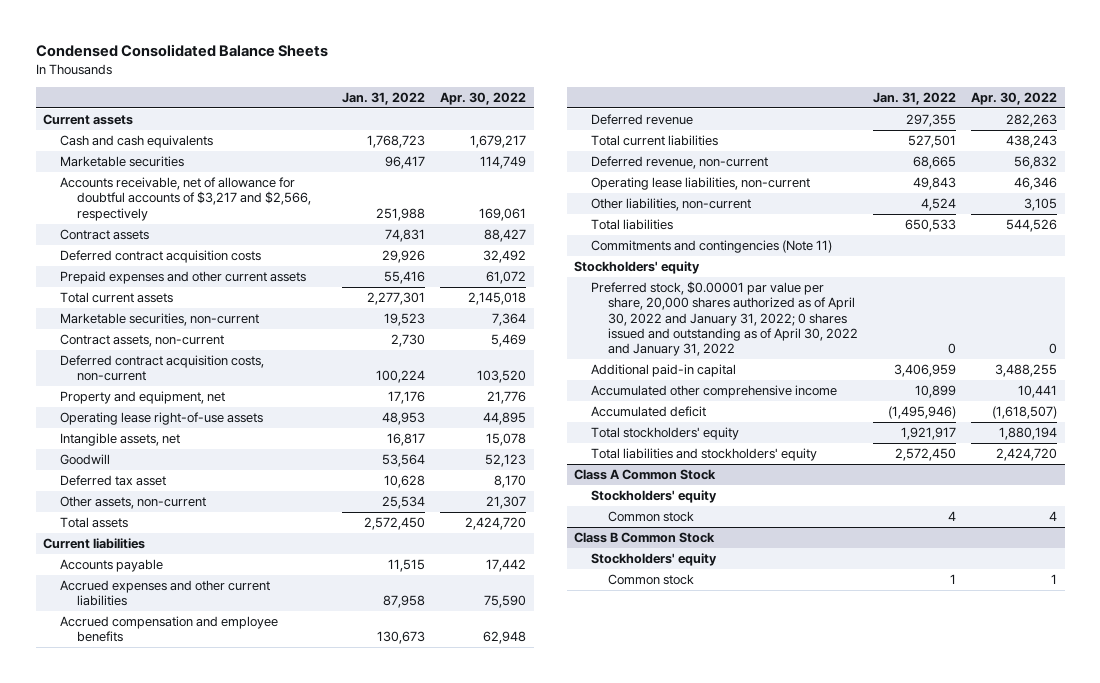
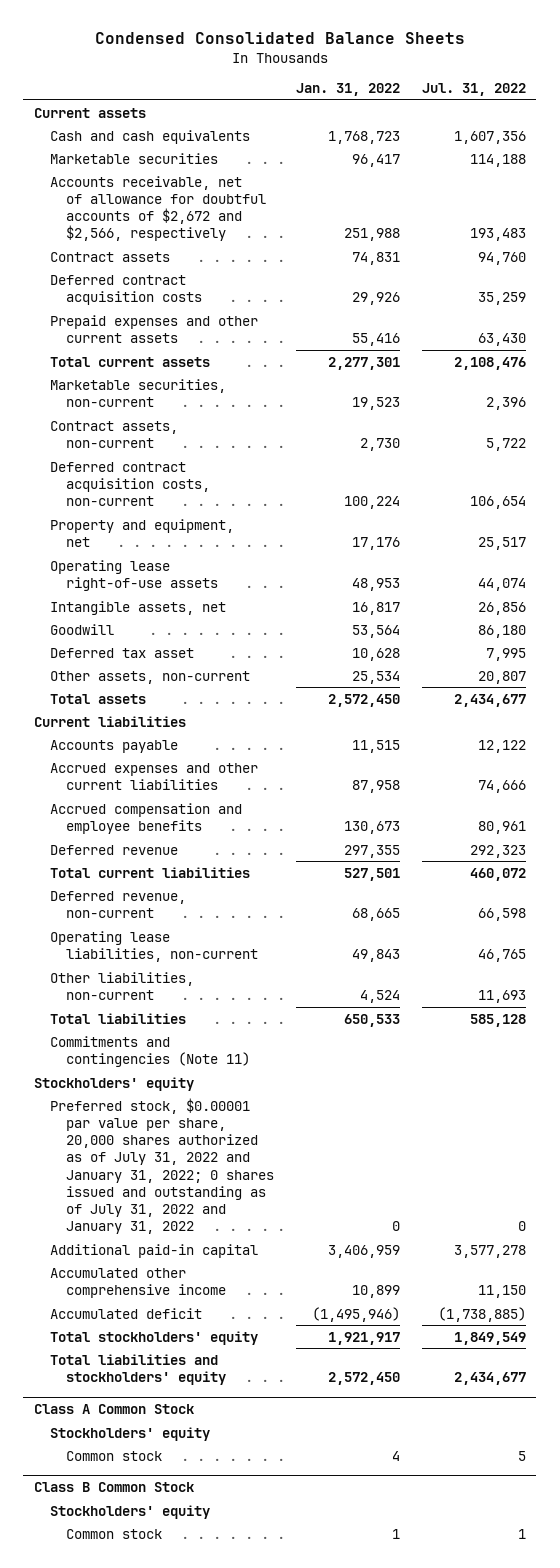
- | Jan. 31, 2022 | Apr. 30, 2022
+ | Jan. 31, 2022 | Jul. 31, 2022
- Accounts receivable, net of allowance for doubtful accounts of $3,217 and $2,566, respectively | 251,988 | 169,061
+ Accounts receivable, net of allowance for doubtful accounts of $2,672 and $2,566, respectively | 251,988 | 193,483
- Preferred stock, $0.00001 par value per share, 20,000 shares authorized as of April 30, 2022 and January 31, 2022; 0 shares issued and outstanding as of April 30, 2022 and January 31, 2022 | 0 | 0
+ Preferred stock, $0.00001 par value per share, 20,000 shares authorized as of July 31, 2022 and January 31, 2022; 0 shares issued and outstanding as of July 31, 2022 and January 31, 2022 | 0 | 0

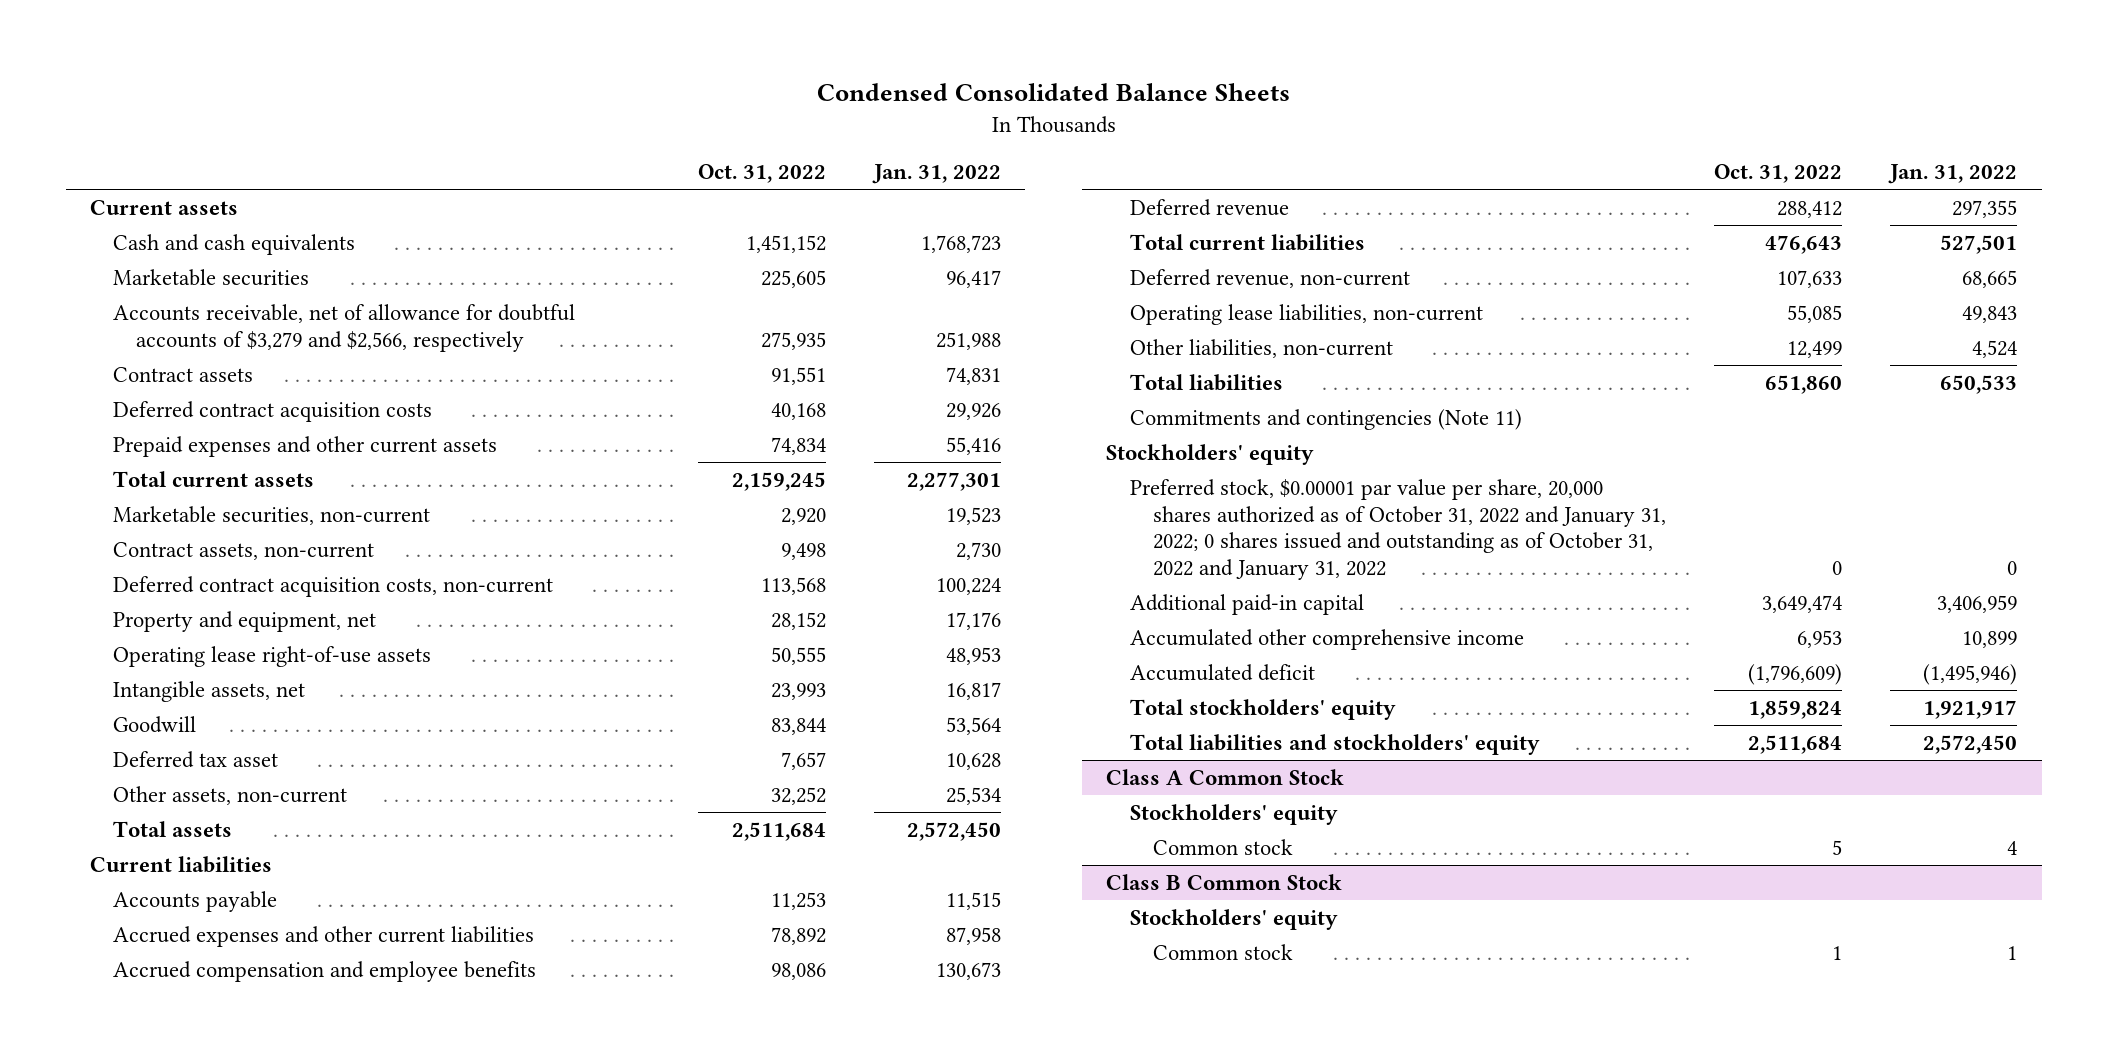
- | Jan. 31, 2022 | Jul. 31, 2022
+ | Oct. 31, 2022 | Jan. 31, 2022
- Accounts receivable, net of allowance for doubtful accounts of $2,672 and $2,566, respectively | 251,988 | 193,483
+ Accounts receivable, net of allowance for doubtful accounts of $3,279 and $2,566, respectively | 275,935 | 251,988
- Preferred stock, $0.00001 par value per share, 20,000 shares authorized as of July 31, 2022 and January 31, 2022; 0 shares issued and outstanding as of July 31, 2022 and January 31, 2022 | 0 | 0
+ Preferred stock, $0.00001 par value per share, 20,000 shares authorized as of October 31, 2022 and January 31, 2022; 0 shares issued and outstanding as of October 31, 2022 and January 31, 2022 | 0 | 0

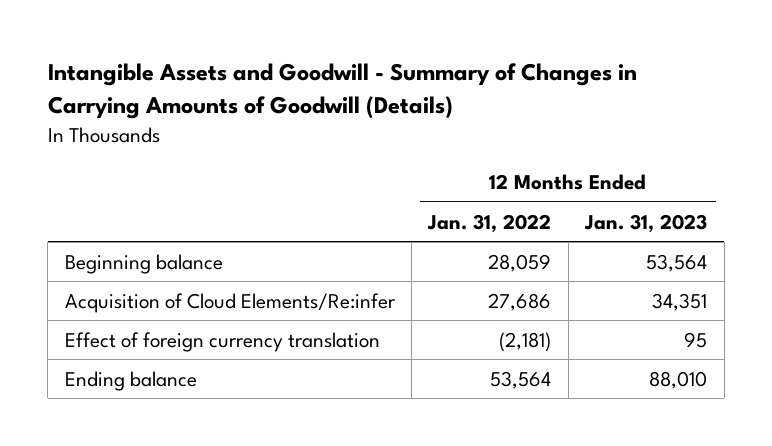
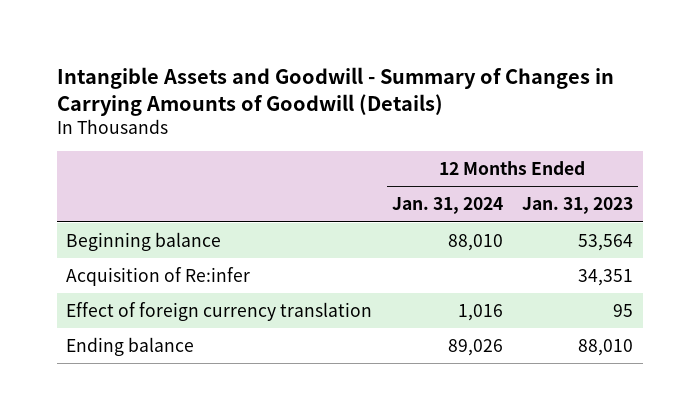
- | 12 Months Ended Jan. 31, 2022 | 12 Months Ended Jan. 31, 2023
+ | 12 Months Ended Jan. 31, 2024 | 12 Months Ended Jan. 31, 2023
- Acquisition of Cloud Elements/Re:infer | 27,686 | 34,351
+ Acquisition of Re:infer | | 34,351

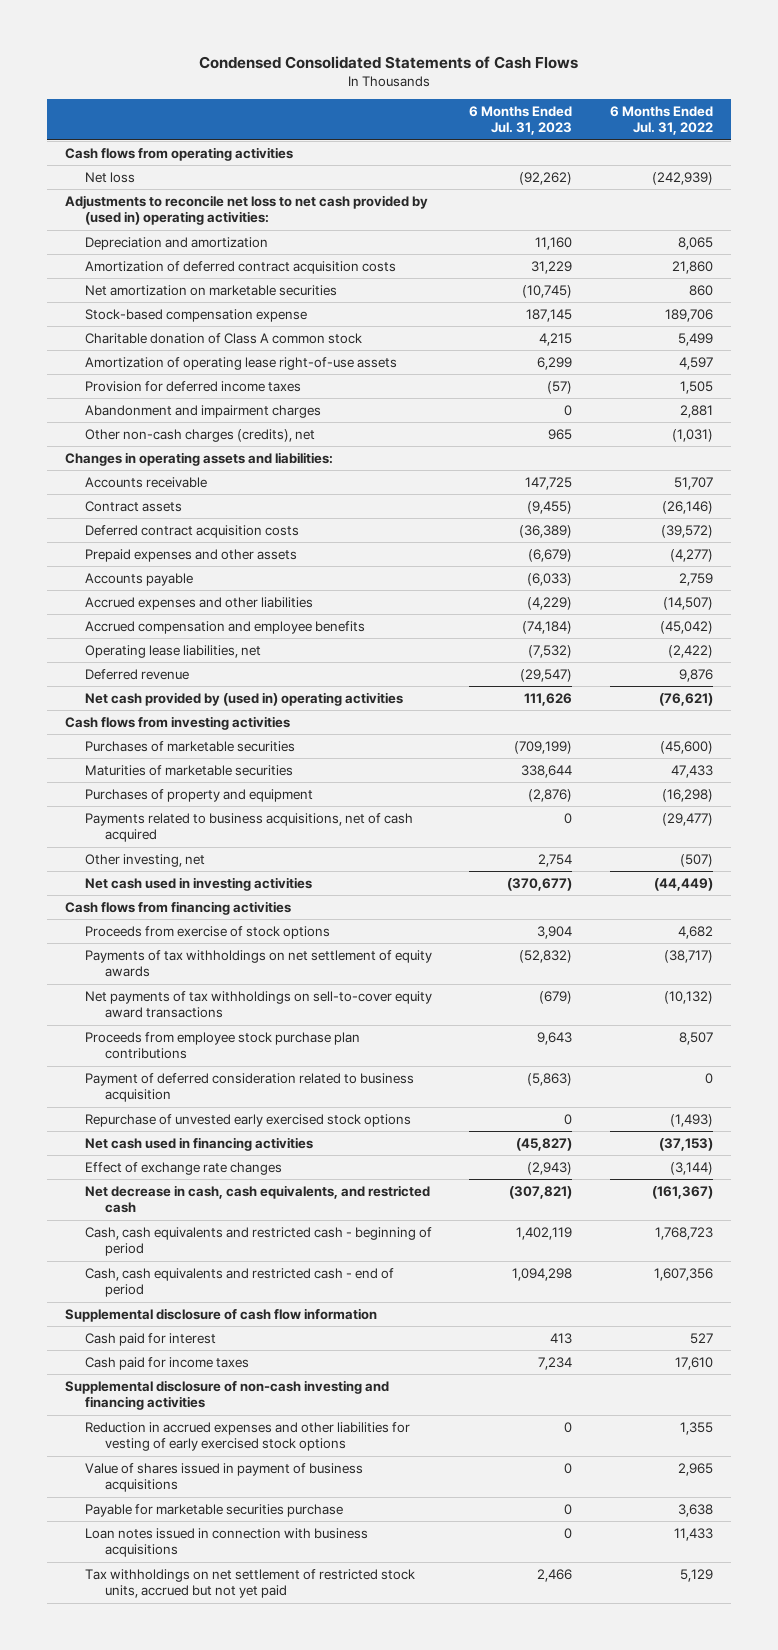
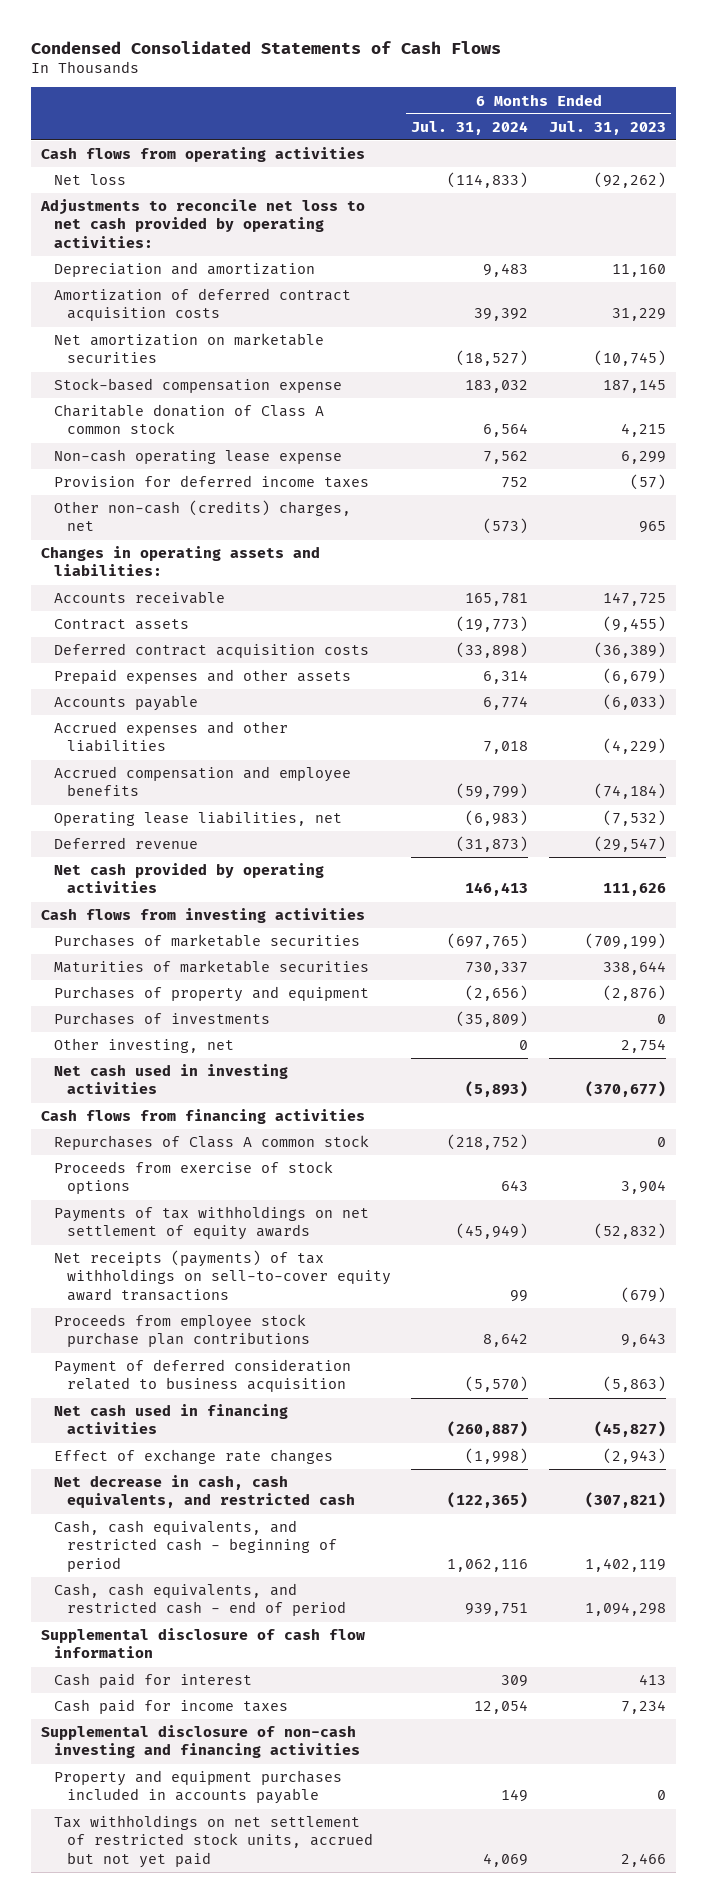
- | 6 Months Ended Jul. 31, 2023 | 6 Months Ended Jul. 31, 2022
+ | 6 Months Ended Jul. 31, 2024 | 6 Months Ended Jul. 31, 2023
- Adjustments to reconcile net loss to net cash provided by (used in) operating activities:
+ Adjustments to reconcile net loss to net cash provided by operating activities:
- Amortization of operating lease right-of-use assets | 6,299 | 4,597
+ Non-cash operating lease expense | 7,562 | 6,299
- Abandonment and impairment charges | 0 | 2,881
- Other non-cash charges (credits), net | 965 | (1,031)
+ Other non-cash (credits) charges, net | (573) | 965
- Net cash provided by (used in) operating activities | 111,626 | (76,621)
+ Net cash provided by operating activities | 146,413 | 111,626
- Payments related to business acquisitions, net of cash acquired | 0 | (29,477)
+ Purchases of investments | (35,809) | 0
+ Repurchases of Class A common stock | (218,752) | 0
- Net payments of tax withholdings on sell-to-cover equity award transactions | (679) | (10,132)
+ Net receipts (payments) of tax withholdings on sell-to-cover equity award transactions | 99 | (679)
- Repurchase of unvested early exercised stock options | 0 | (1,493)
- Cash, cash equivalents and restricted cash - beginning of period | 1,402,119 | 1,768,723
- Cash, cash equivalents and restricted cash - end of period | 1,094,298 | 1,607,356
+ Cash, cash equivalents, and restricted cash - beginning of period | 1,062,116 | 1,402,119
+ Cash, cash equivalents, and restricted cash - end of period | 939,751 | 1,094,298
- Reduction in accrued expenses and other liabilities for vesting of early exercised stock options | 0 | 1,355
- Value of shares issued in payment of business acquisitions | 0 | 2,965
- Payable for marketable securities purchase | 0 | 3,638
- Loan notes issued in connection with business acquisitions | 0 | 11,433
+ Property and equipment purchases included in accounts payable | 149 | 0

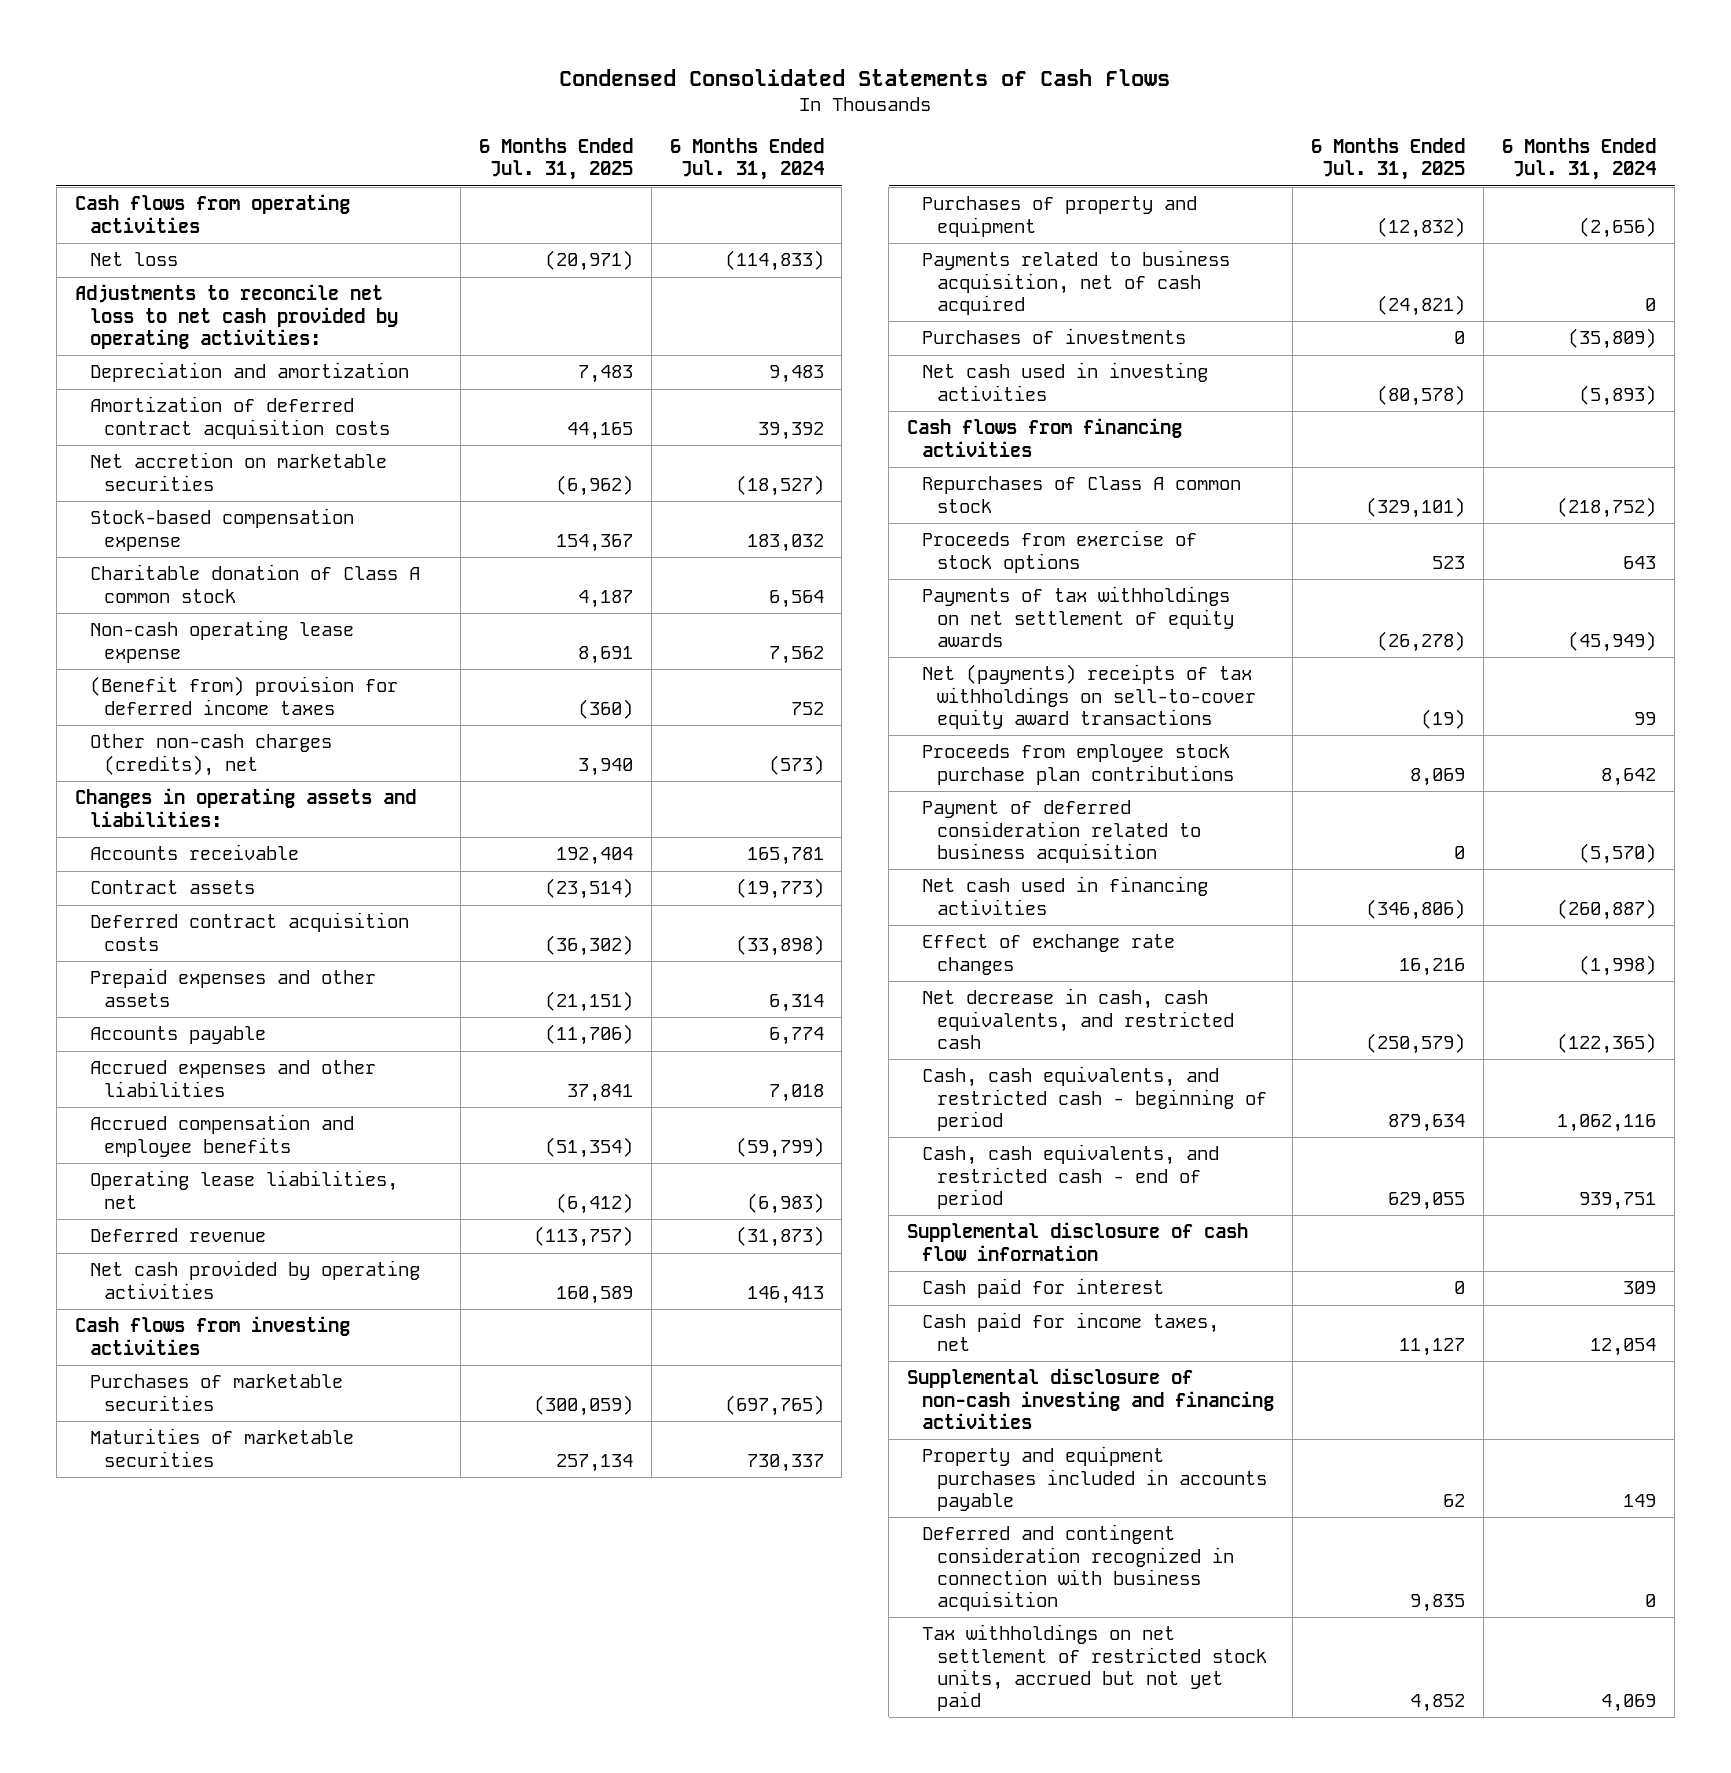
- | 6 Months Ended Jul. 31, 2024 | 6 Months Ended Jul. 31, 2023
+ | 6 Months Ended Jul. 31, 2025 | 6 Months Ended Jul. 31, 2024
- Net amortization on marketable securities | (18,527) | (10,745)
+ Net accretion on marketable securities | (6,962) | (18,527)
- Provision for deferred income taxes | 752 | (57)
- Other non-cash (credits) charges, net | (573) | 965
+ (Benefit from) provision for deferred income taxes | (360) | 752
+ Other non-cash charges (credits), net | 3,940 | (573)
+ Payments related to business acquisition, net of cash acquired | (24,821) | 0
- Other investing, net | 0 | 2,754
- Net receipts (payments) of tax withholdings on sell-to-cover equity award transactions | 99 | (679)
+ Net (payments) receipts of tax withholdings on sell-to-cover equity award transactions | (19) | 99
- Cash paid for income taxes | 12,054 | 7,234
+ Cash paid for income taxes, net | 11,127 | 12,054
+ Deferred and contingent consideration recognized in connection with business acquisition | 9,835 | 0

